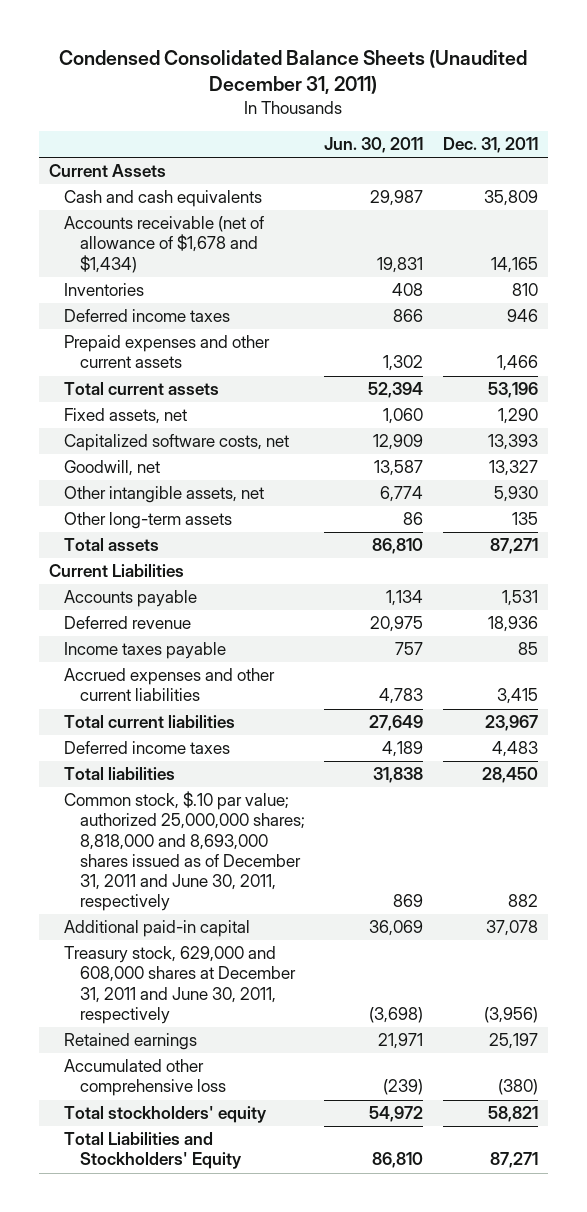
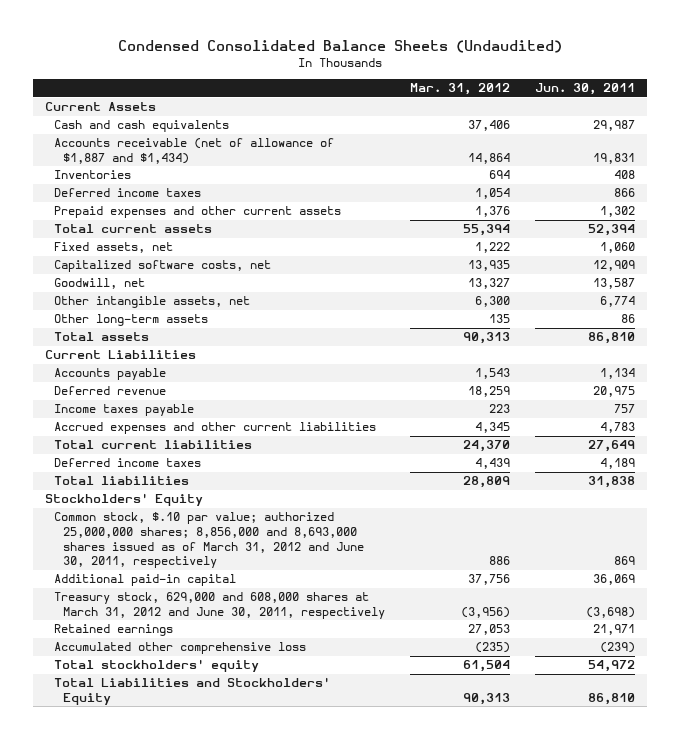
- Condensed Consolidated Balance Sheets (Unaudited December 31, 2011)
+ Condensed Consolidated Balance Sheets (Undaudited)
- | Jun. 30, 2011 | Dec. 31, 2011
+ | Mar. 31, 2012 | Jun. 30, 2011
- Accounts receivable (net of allowance of $1,678 and $1,434) | 19,831 | 14,165
+ Accounts receivable (net of allowance of $1,887 and $1,434) | 14,864 | 19,831
- Common stock, $.10 par value; authorized 25,000,000 shares; 8,818,000 and 8,693,000 shares issued as of December 31, 2011 and June 30, 2011, respectively | 869 | 882
+ Stockholders' Equity
+ Common stock, $.10 par value; authorized 25,000,000 shares; 8,856,000 and 8,693,000 shares issued as of March 31, 2012 and June 30, 2011, respectively | 886 | 869
- Treasury stock, 629,000 and 608,000 shares at December 31, 2011 and June 30, 2011, respectively | (3,698) | (3,956)
+ Treasury stock, 629,000 and 608,000 shares at March 31, 2012 and June 30, 2011, respectively | (3,956) | (3,698)

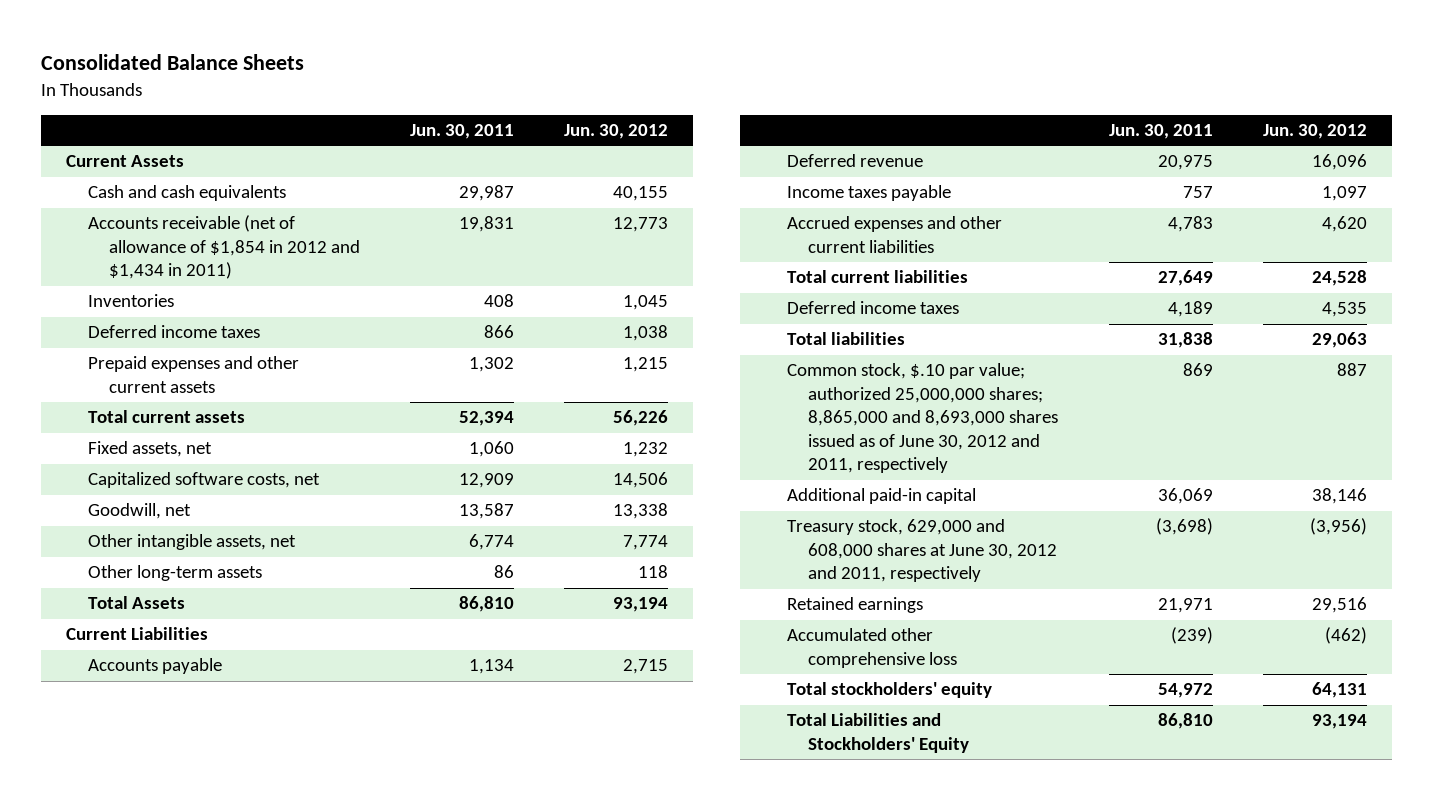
- Condensed Consolidated Balance Sheets (Undaudited)
+ Consolidated Balance Sheets
- | Mar. 31, 2012 | Jun. 30, 2011
+ | Jun. 30, 2011 | Jun. 30, 2012
- Accounts receivable (net of allowance of $1,887 and $1,434) | 14,864 | 19,831
+ Accounts receivable (net of allowance of $1,854 in 2012 and $1,434 in 2011) | 19,831 | 12,773
- Total assets | 90,313 | 86,810
+ Total Assets | 86,810 | 93,194
- Stockholders' Equity
- Common stock, $.10 par value; authorized 25,000,000 shares; 8,856,000 and 8,693,000 shares issued as of March 31, 2012 and June 30, 2011, respectively | 886 | 869
+ Common stock, $.10 par value; authorized 25,000,000 shares; 8,865,000 and 8,693,000 shares issued as of June 30, 2012 and 2011, respectively | 869 | 887
- Treasury stock, 629,000 and 608,000 shares at March 31, 2012 and June 30, 2011, respectively | (3,956) | (3,698)
+ Treasury stock, 629,000 and 608,000 shares at June 30, 2012 and 2011, respectively | (3,698) | (3,956)

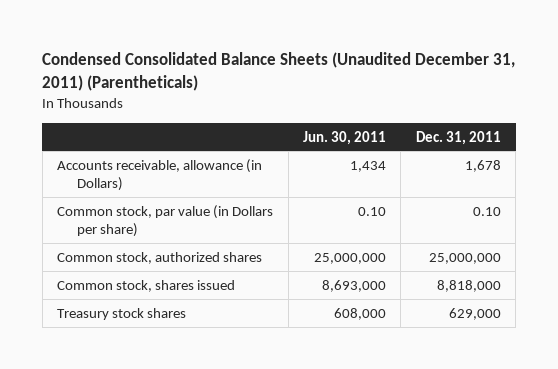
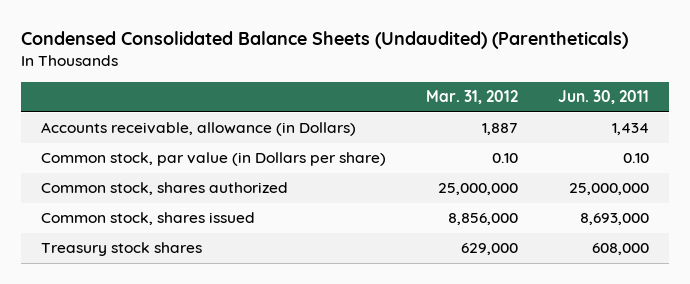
- Condensed Consolidated Balance Sheets (Unaudited December 31, 2011) (Parentheticals)
+ Condensed Consolidated Balance Sheets (Undaudited) (Parentheticals)
- | Jun. 30, 2011 | Dec. 31, 2011
+ | Mar. 31, 2012 | Jun. 30, 2011
- Common stock, authorized shares | 25,000,000 | 25,000,000
+ Common stock, shares authorized | 25,000,000 | 25,000,000

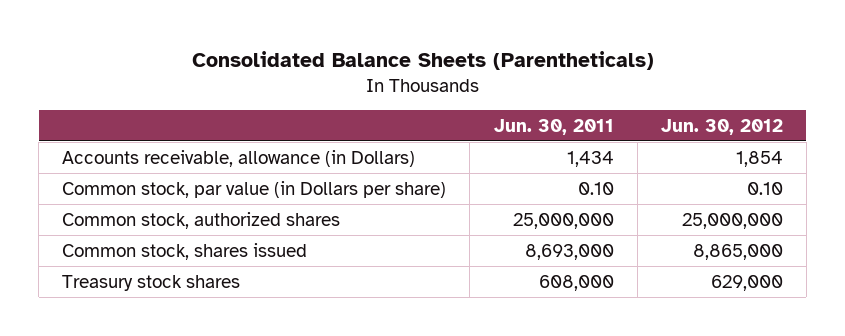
- Condensed Consolidated Balance Sheets (Undaudited) (Parentheticals)
+ Consolidated Balance Sheets (Parentheticals)
- | Mar. 31, 2012 | Jun. 30, 2011
+ | Jun. 30, 2011 | Jun. 30, 2012
- Common stock, shares authorized | 25,000,000 | 25,000,000
+ Common stock, authorized shares | 25,000,000 | 25,000,000

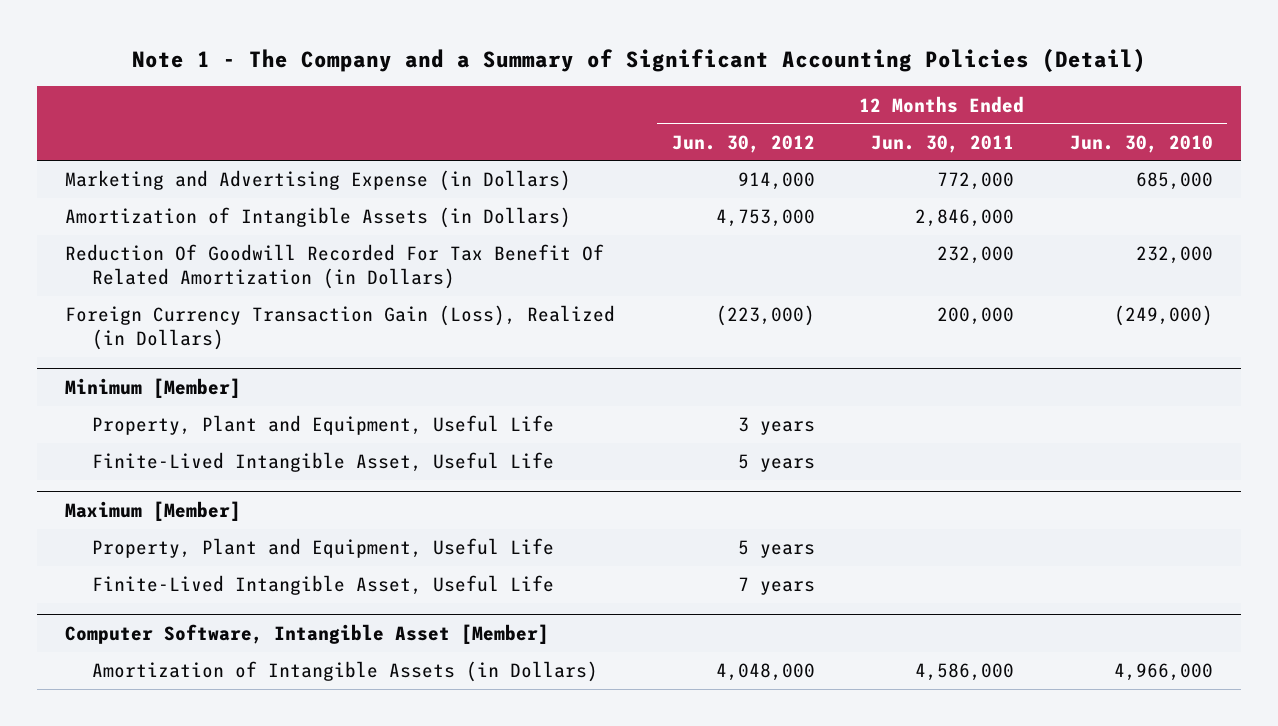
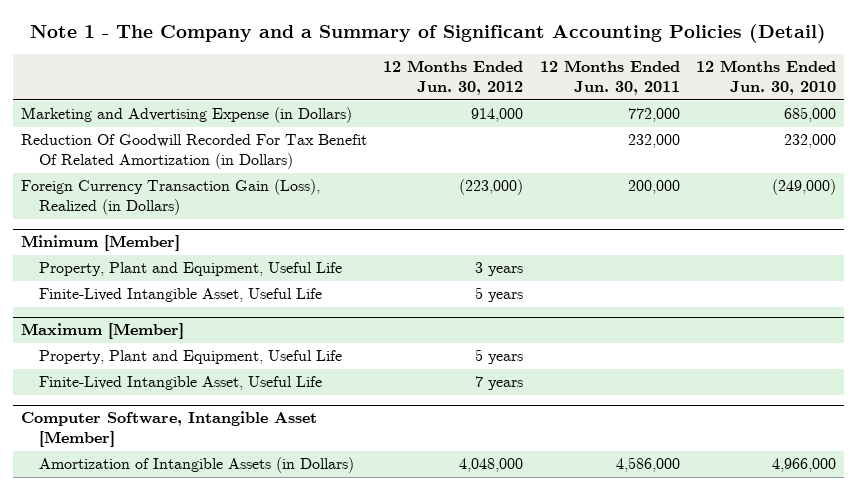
- Amortization of Intangible Assets (in Dollars) | 4,753,000 | 2,846,000 |

